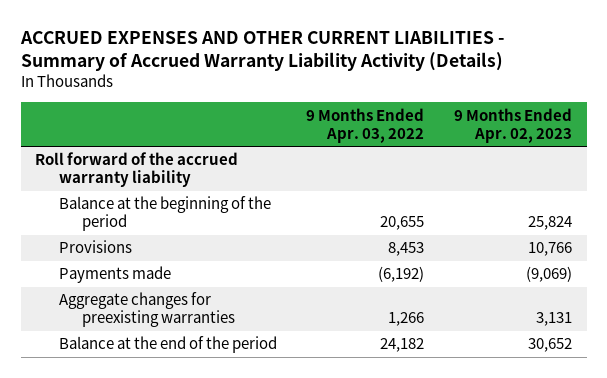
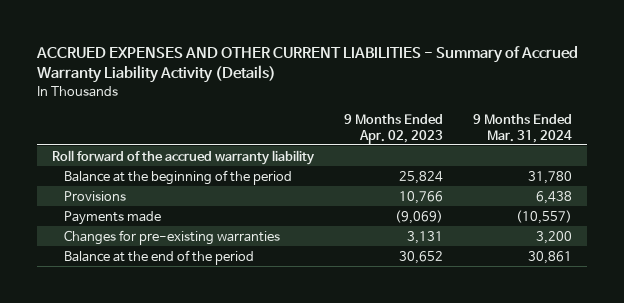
- | 9 Months Ended Apr. 03, 2022 | 9 Months Ended Apr. 02, 2023
+ | 9 Months Ended Apr. 02, 2023 | 9 Months Ended Mar. 31, 2024
- Aggregate changes for preexisting warranties | 1,266 | 3,131
+ Changes for pre-existing warranties | 3,131 | 3,200

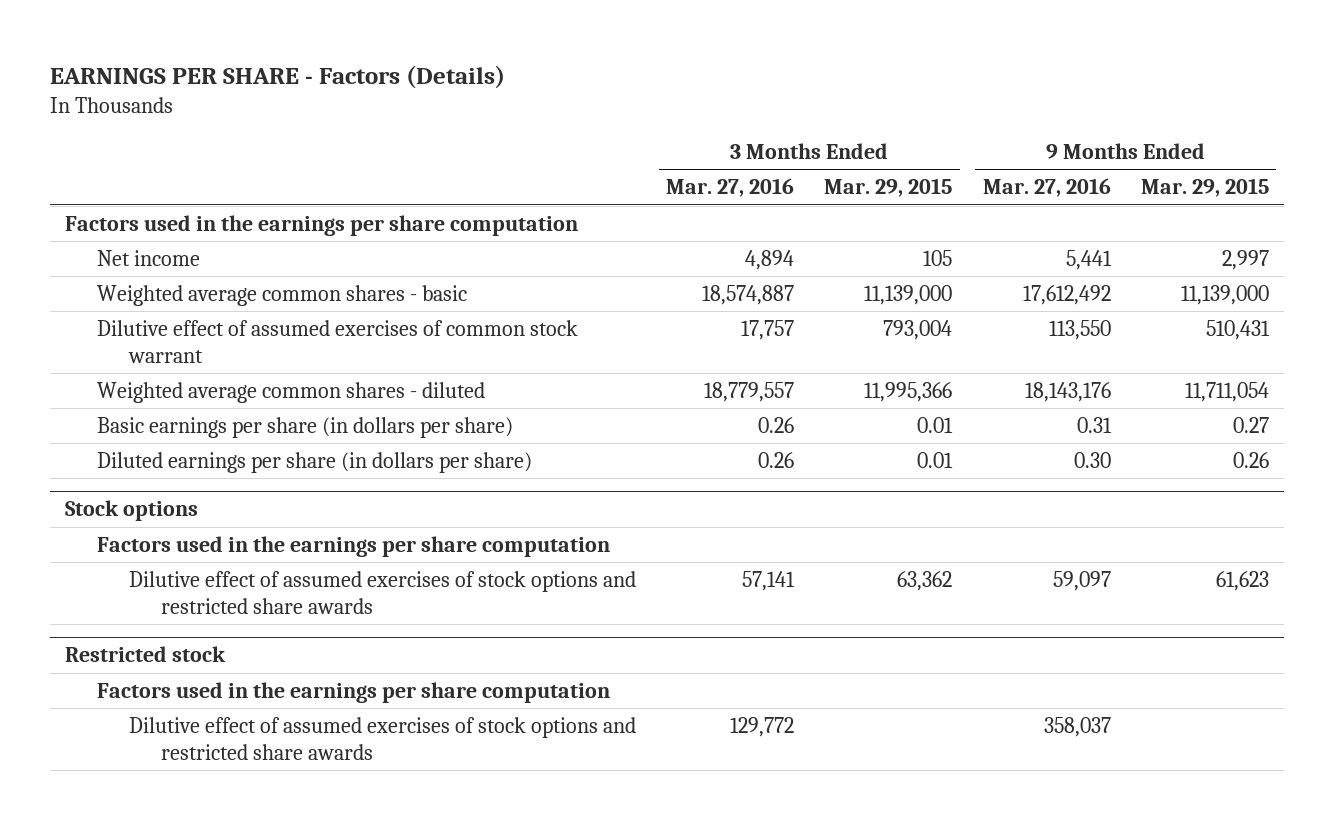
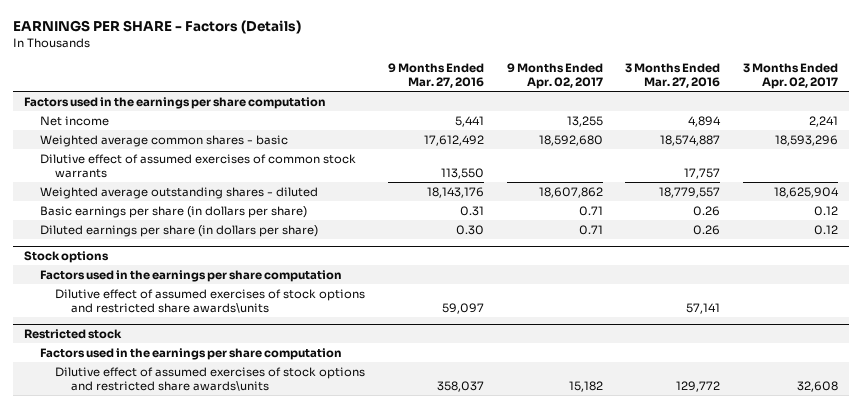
- | 3 Months Ended Mar. 27, 2016 | 3 Months Ended Mar. 29, 2015 | 9 Months Ended Mar. 27, 2016 | 9 Months Ended Mar. 29, 2015
+ | 9 Months Ended Mar. 27, 2016 | 9 Months Ended Apr. 02, 2017 | 3 Months Ended Mar. 27, 2016 | 3 Months Ended Apr. 02, 2017
- Dilutive effect of assumed exercises of common stock warrant | 17,757 | 793,004 | 113,550 | 510,431
- Weighted average common shares - diluted | 18,779,557 | 11,995,366 | 18,143,176 | 11,711,054
+ Dilutive effect of assumed exercises of common stock warrants | 113,550 | | 17,757 |
+ Weighted average outstanding shares - diluted | 18,143,176 | 18,607,862 | 18,779,557 | 18,625,904
@ Stock options
- Dilutive effect of assumed exercises of stock options and restricted share awards | 57,141 | 63,362 | 59,097 | 61,623
+ Dilutive effect of assumed exercises of stock options and restricted share awards\units | 59,097 | | 57,141 |
@ Restricted stock
- Dilutive effect of assumed exercises of stock options and restricted share awards | 129,772 | | 358,037 |
+ Dilutive effect of assumed exercises of stock options and restricted share awards\units | 358,037 | 15,182 | 129,772 | 32,608

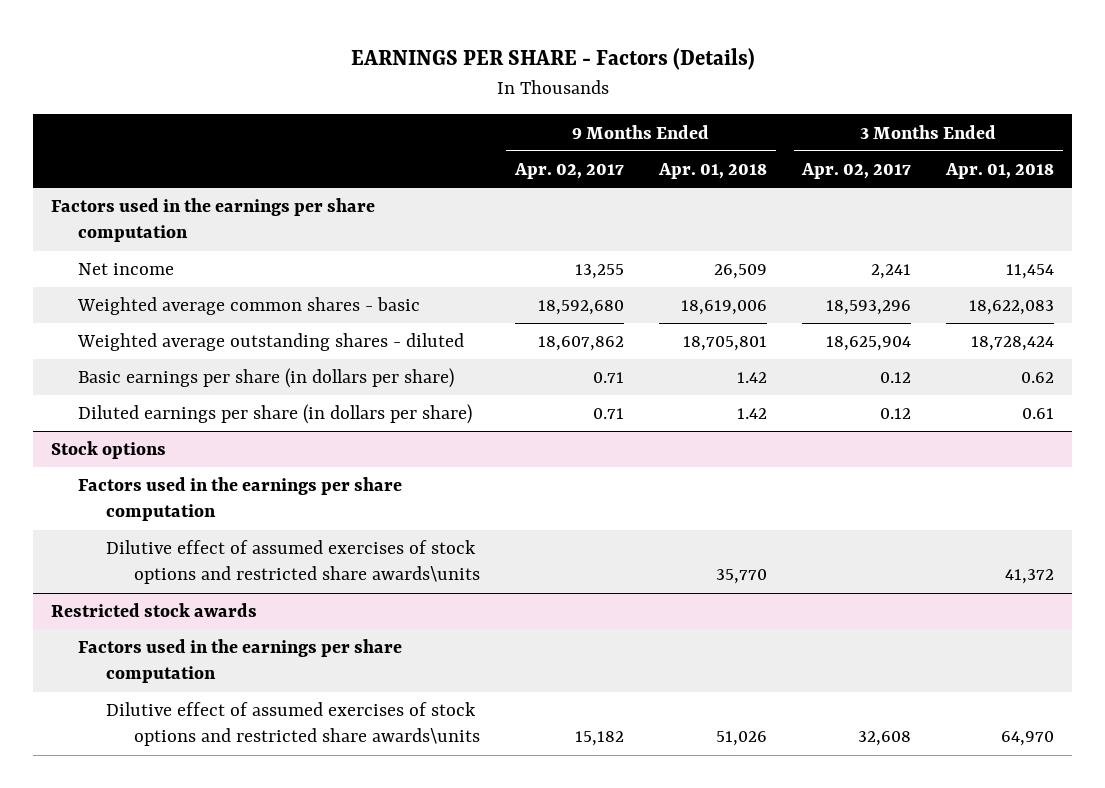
- | 9 Months Ended Mar. 27, 2016 | 9 Months Ended Apr. 02, 2017 | 3 Months Ended Mar. 27, 2016 | 3 Months Ended Apr. 02, 2017
+ | 9 Months Ended Apr. 02, 2017 | 9 Months Ended Apr. 01, 2018 | 3 Months Ended Apr. 02, 2017 | 3 Months Ended Apr. 01, 2018
- Dilutive effect of assumed exercises of common stock warrants | 113,550 | | 17,757 |
- Restricted stock
+ Restricted stock awards

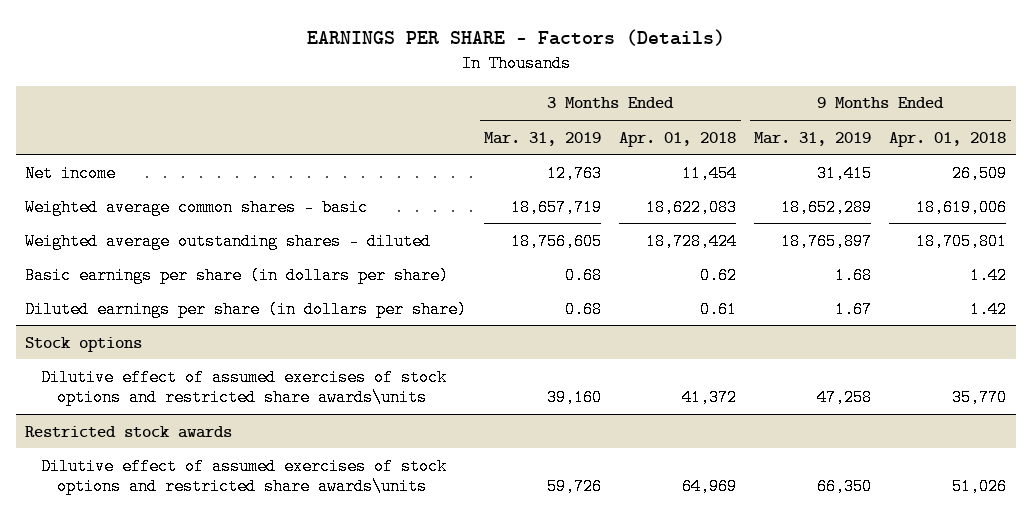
- | 9 Months Ended Apr. 02, 2017 | 9 Months Ended Apr. 01, 2018 | 3 Months Ended Apr. 02, 2017 | 3 Months Ended Apr. 01, 2018
+ | 3 Months Ended Mar. 31, 2019 | 3 Months Ended Apr. 01, 2018 | 9 Months Ended Mar. 31, 2019 | 9 Months Ended Apr. 01, 2018
- Factors used in the earnings per share computation
@ Stock options
- Factors used in the earnings per share computation
@ Restricted stock awards
- Factors used in the earnings per share computation
- Dilutive effect of assumed exercises of stock options and restricted share awards\units | 15,182 | 51,026 | 32,608 | 64,970
+ Dilutive effect of assumed exercises of stock options and restricted share awards\units | 59,726 | 64,969 | 66,350 | 51,026

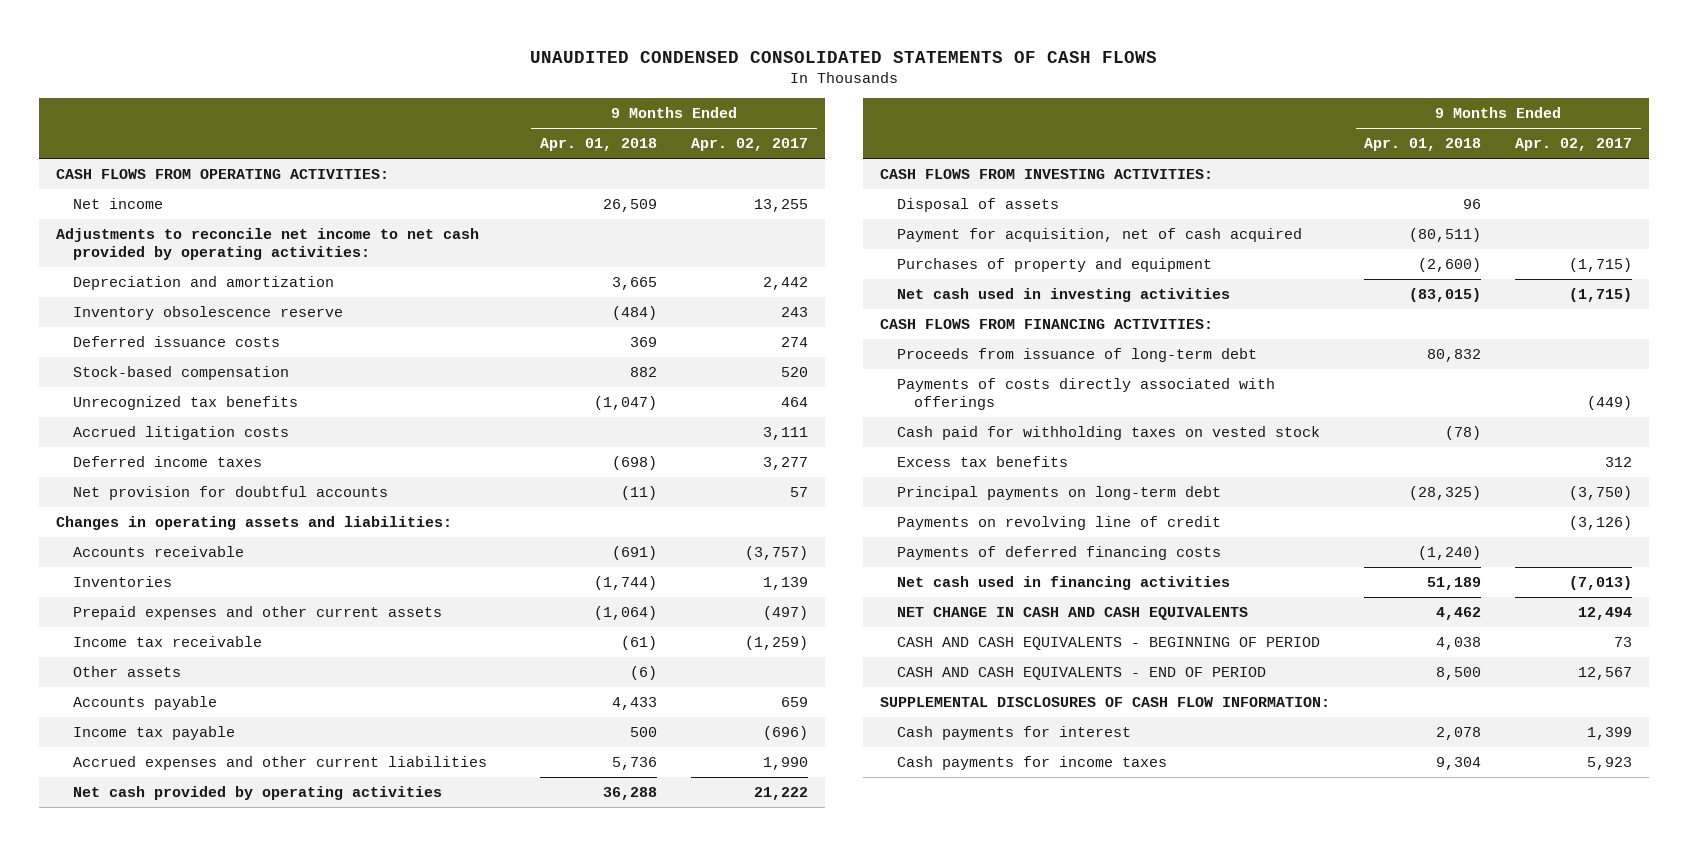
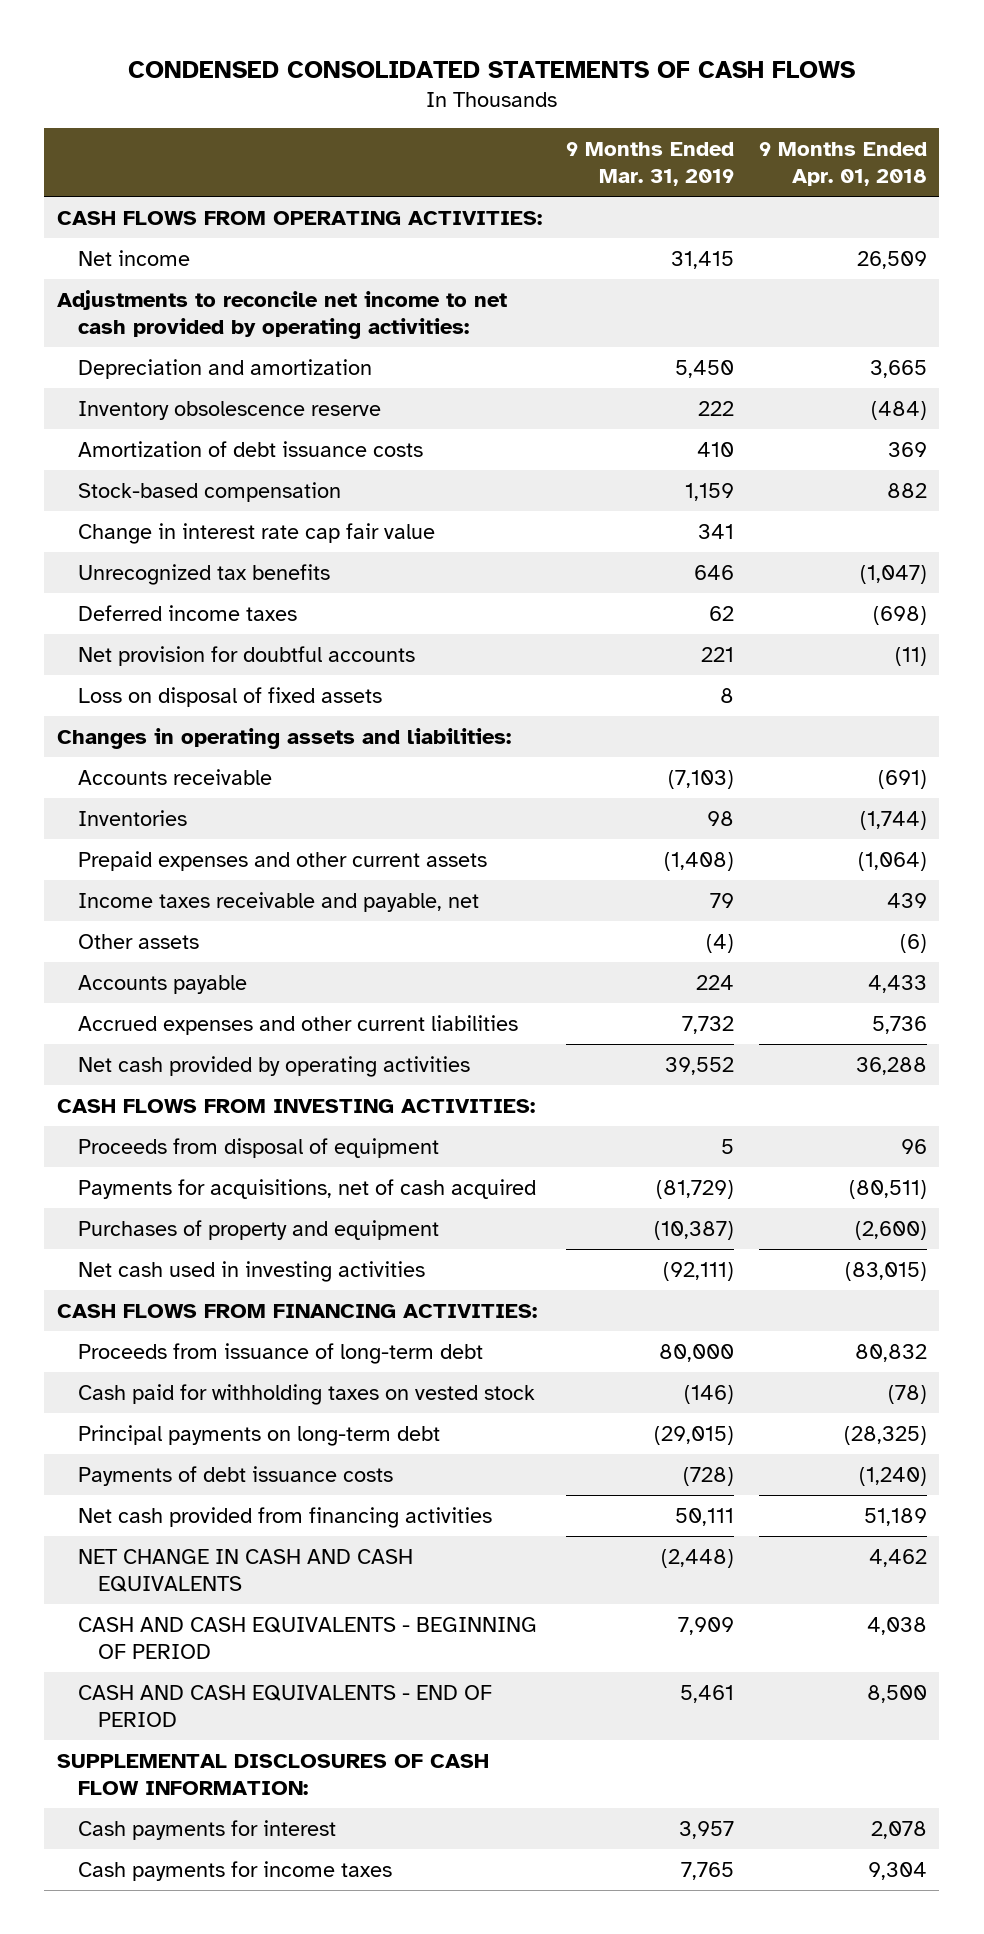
- UNAUDITED CONDENSED CONSOLIDATED STATEMENTS OF CASH FLOWS
+ CONDENSED CONSOLIDATED STATEMENTS OF CASH FLOWS
- | 9 Months Ended Apr. 01, 2018 | 9 Months Ended Apr. 02, 2017
+ | 9 Months Ended Mar. 31, 2019 | 9 Months Ended Apr. 01, 2018
- Deferred issuance costs | 369 | 274
+ Amortization of debt issuance costs | 410 | 369
+ Change in interest rate cap fair value | 341 |
- Accrued litigation costs | | 3,111
+ Loss on disposal of fixed assets | 8 |
- Income tax receivable | (61) | (1,259)
+ Income taxes receivable and payable, net | 79 | 439
- Income tax payable | 500 | (696)
- Disposal of assets | 96 |
- Payment for acquisition, net of cash acquired | (80,511) |
+ Proceeds from disposal of equipment | 5 | 96
+ Payments for acquisitions, net of cash acquired | (81,729) | (80,511)
- Payments of costs directly associated with offerings | | (449)
- Excess tax benefits | | 312
- Payments on revolving line of credit | | (3,126)
- Payments of deferred financing costs | (1,240) |
- Net cash used in financing activities | 51,189 | (7,013)
+ Payments of debt issuance costs | (728) | (1,240)
+ Net cash provided from financing activities | 50,111 | 51,189

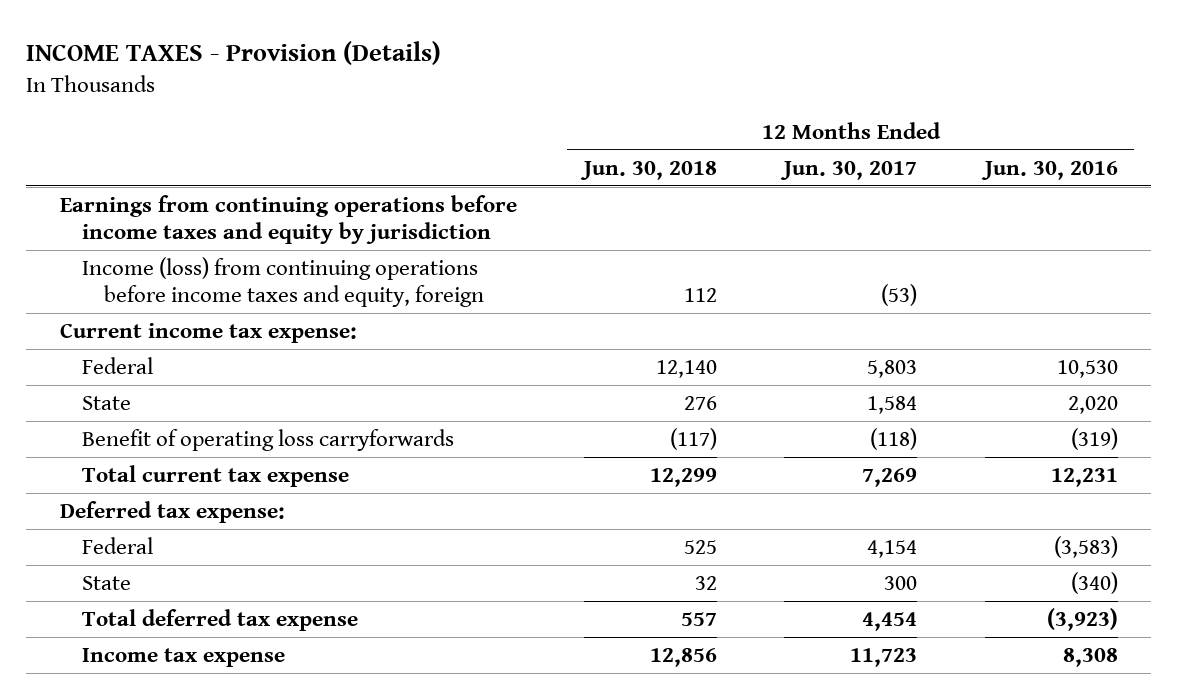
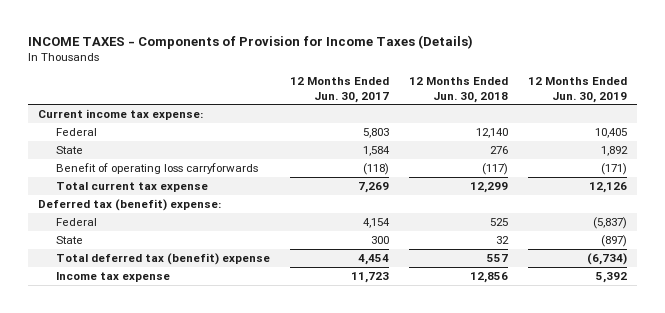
- INCOME TAXES - Provision (Details)
+ INCOME TAXES - Components of Provision for Income Taxes (Details)
- | 12 Months Ended Jun. 30, 2018 | 12 Months Ended Jun. 30, 2017 | 12 Months Ended Jun. 30, 2016
+ | 12 Months Ended Jun. 30, 2017 | 12 Months Ended Jun. 30, 2018 | 12 Months Ended Jun. 30, 2019
- Earnings from continuing operations before income taxes and equity by jurisdiction
- Income (loss) from continuing operations before income taxes and equity, foreign | 112 | (53) |
- Deferred tax expense:
+ Deferred tax (benefit) expense:
- Total deferred tax expense | 557 | 4,454 | (3,923)
+ Total deferred tax (benefit) expense | 4,454 | 557 | (6,734)

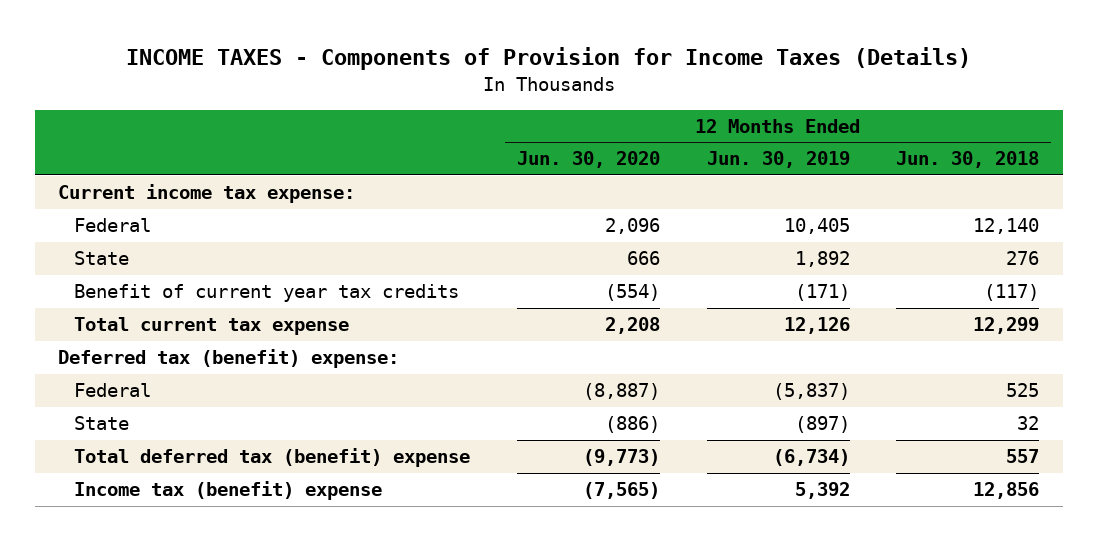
- | 12 Months Ended Jun. 30, 2017 | 12 Months Ended Jun. 30, 2018 | 12 Months Ended Jun. 30, 2019
+ | 12 Months Ended Jun. 30, 2020 | 12 Months Ended Jun. 30, 2019 | 12 Months Ended Jun. 30, 2018
- Benefit of operating loss carryforwards | (118) | (117) | (171)
+ Benefit of current year tax credits | (554) | (171) | (117)
- Income tax expense | 11,723 | 12,856 | 5,392
+ Income tax (benefit) expense | (7,565) | 5,392 | 12,856

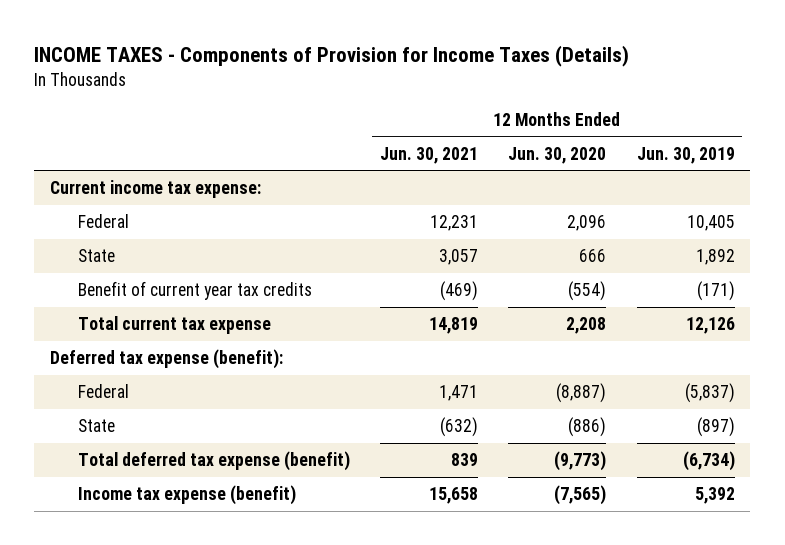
- | 12 Months Ended Jun. 30, 2020 | 12 Months Ended Jun. 30, 2019 | 12 Months Ended Jun. 30, 2018
+ | 12 Months Ended Jun. 30, 2021 | 12 Months Ended Jun. 30, 2020 | 12 Months Ended Jun. 30, 2019
- Deferred tax (benefit) expense:
+ Deferred tax expense (benefit):
- Total deferred tax (benefit) expense | (9,773) | (6,734) | 557
- Income tax (benefit) expense | (7,565) | 5,392 | 12,856
+ Total deferred tax expense (benefit) | 839 | (9,773) | (6,734)
+ Income tax expense (benefit) | 15,658 | (7,565) | 5,392

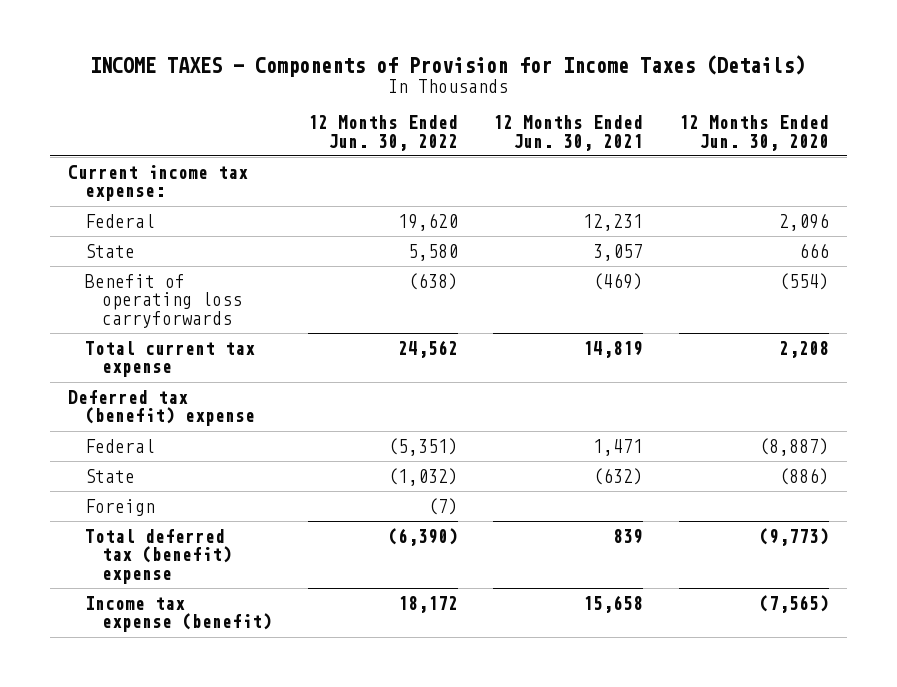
- | 12 Months Ended Jun. 30, 2021 | 12 Months Ended Jun. 30, 2020 | 12 Months Ended Jun. 30, 2019
+ | 12 Months Ended Jun. 30, 2022 | 12 Months Ended Jun. 30, 2021 | 12 Months Ended Jun. 30, 2020
- Benefit of current year tax credits | (469) | (554) | (171)
+ Benefit of operating loss carryforwards | (638) | (469) | (554)
- Deferred tax expense (benefit):
+ Deferred tax (benefit) expense
- Total deferred tax expense (benefit) | 839 | (9,773) | (6,734)
+ Foreign | (7) | |
+ Total deferred tax (benefit) expense | (6,390) | 839 | (9,773)

